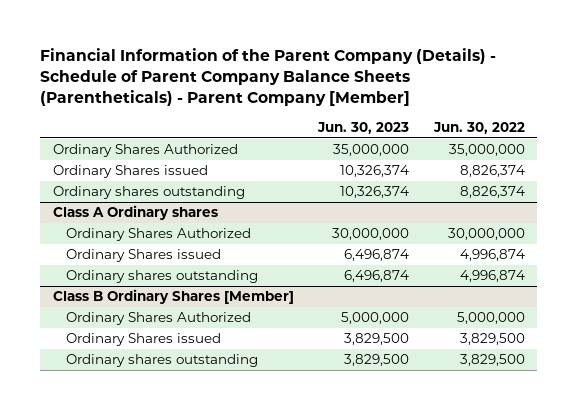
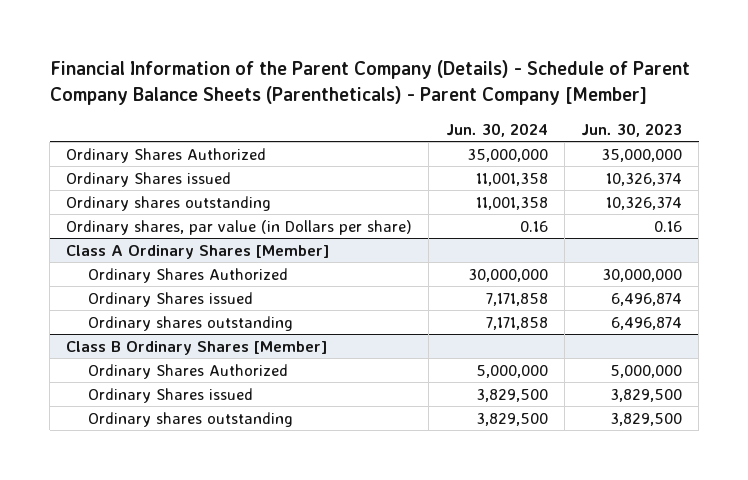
- | Jun. 30, 2023 | Jun. 30, 2022
+ | Jun. 30, 2024 | Jun. 30, 2023
- Class A Ordinary shares
+ Ordinary shares, par value (in Dollars per share) | 0.16 | 0.16
+ Class A Ordinary Shares [Member]

